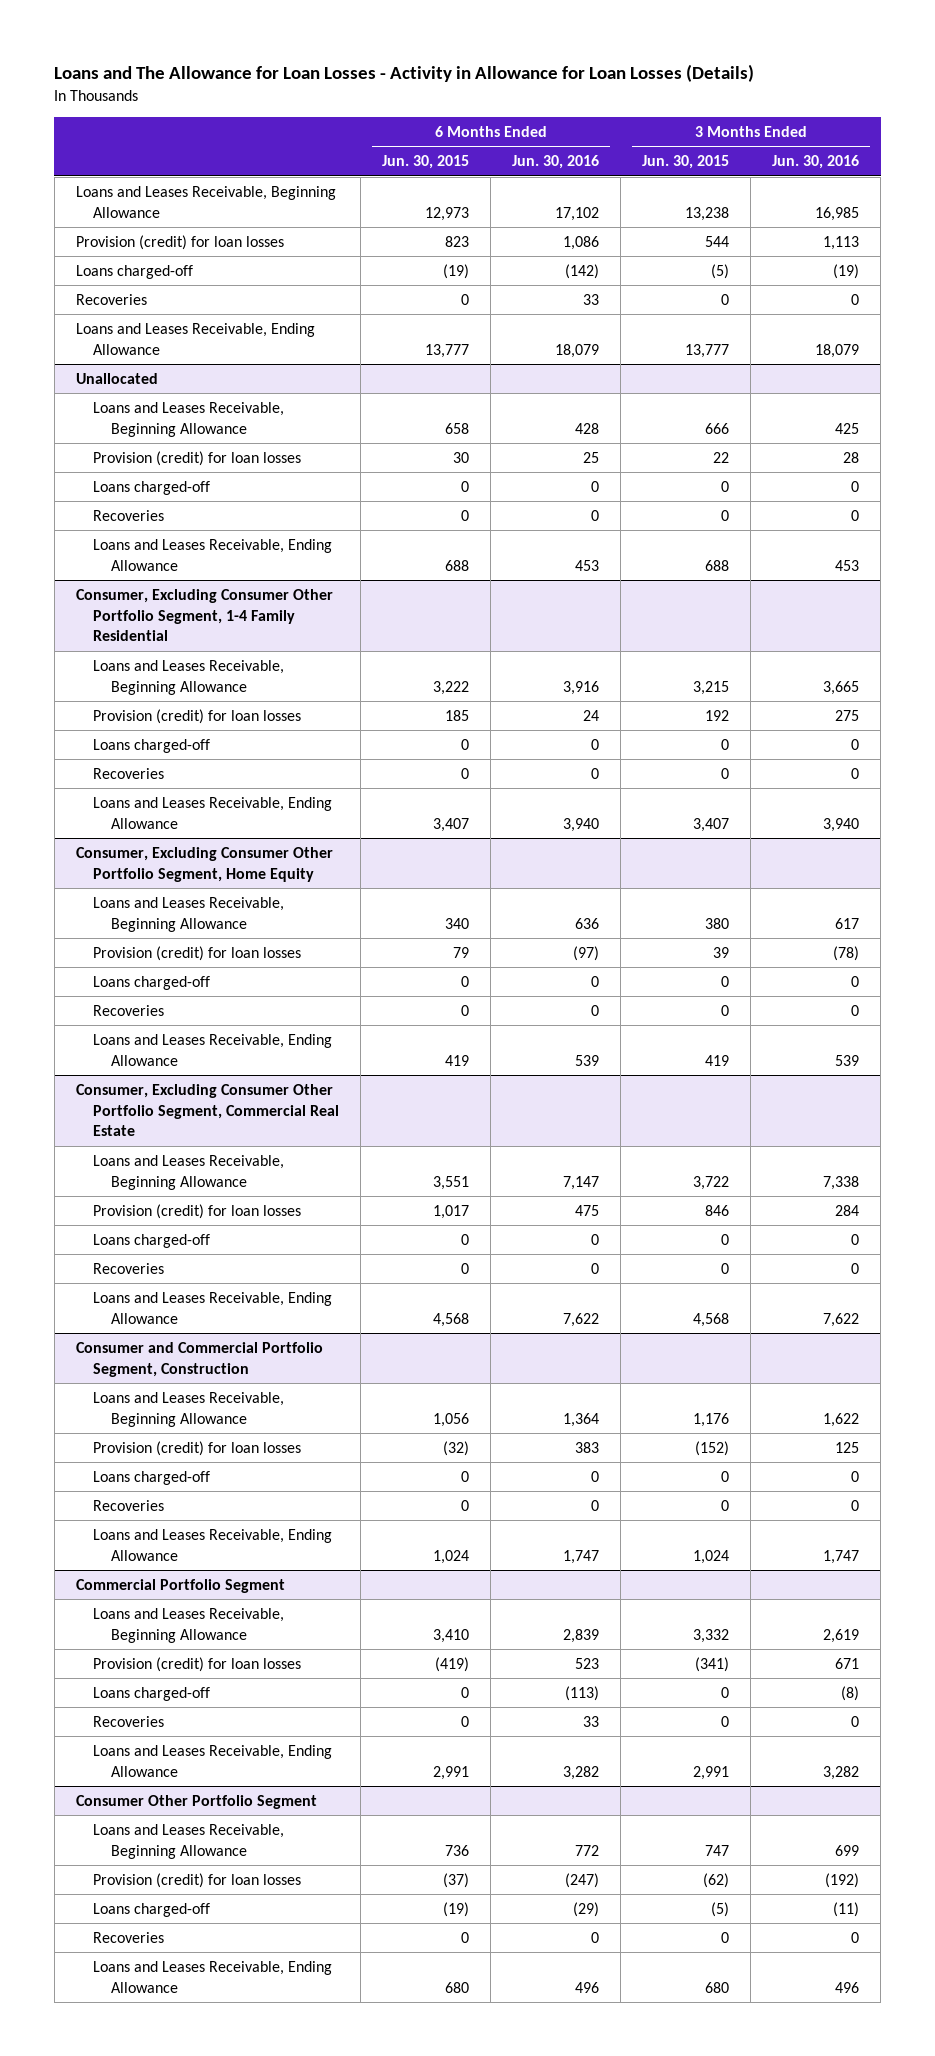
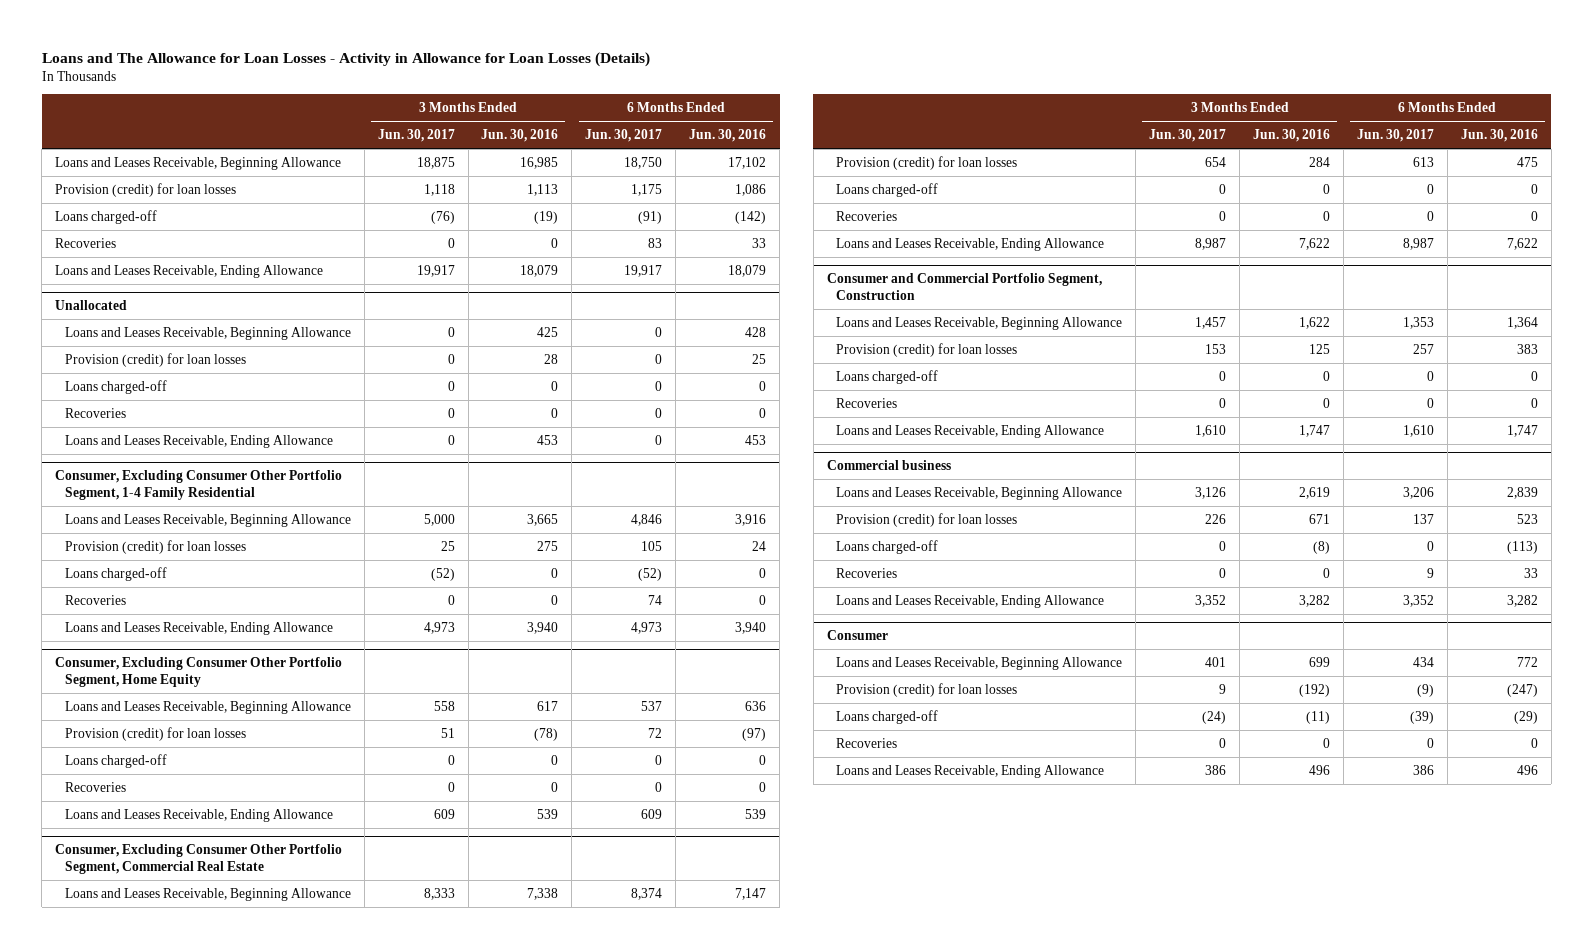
- | 6 Months Ended Jun. 30, 2015 | 6 Months Ended Jun. 30, 2016 | 3 Months Ended Jun. 30, 2015 | 3 Months Ended Jun. 30, 2016
+ | 3 Months Ended Jun. 30, 2017 | 3 Months Ended Jun. 30, 2016 | 6 Months Ended Jun. 30, 2017 | 6 Months Ended Jun. 30, 2016
- Commercial Portfolio Segment
+ Commercial business
- Consumer Other Portfolio Segment
+ Consumer

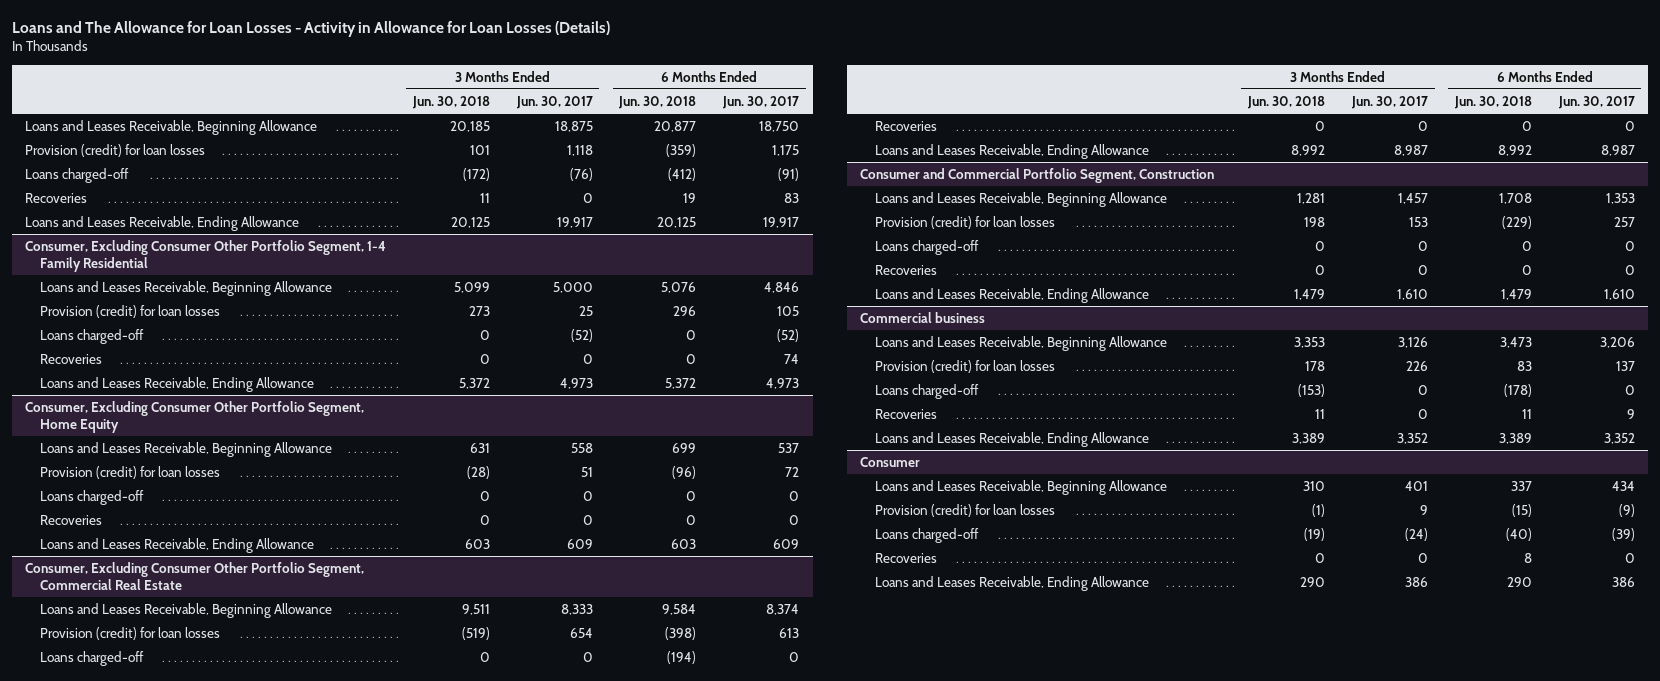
- | 3 Months Ended Jun. 30, 2017 | 3 Months Ended Jun. 30, 2016 | 6 Months Ended Jun. 30, 2017 | 6 Months Ended Jun. 30, 2016
+ | 3 Months Ended Jun. 30, 2018 | 3 Months Ended Jun. 30, 2017 | 6 Months Ended Jun. 30, 2018 | 6 Months Ended Jun. 30, 2017
- Unallocated
- Loans and Leases Receivable, Beginning Allowance | 0 | 425 | 0 | 428
- Provision (credit) for loan losses | 0 | 28 | 0 | 25
- Loans charged-off | 0 | 0 | 0 | 0
- Recoveries | 0 | 0 | 0 | 0
- Loans and Leases Receivable, Ending Allowance | 0 | 453 | 0 | 453

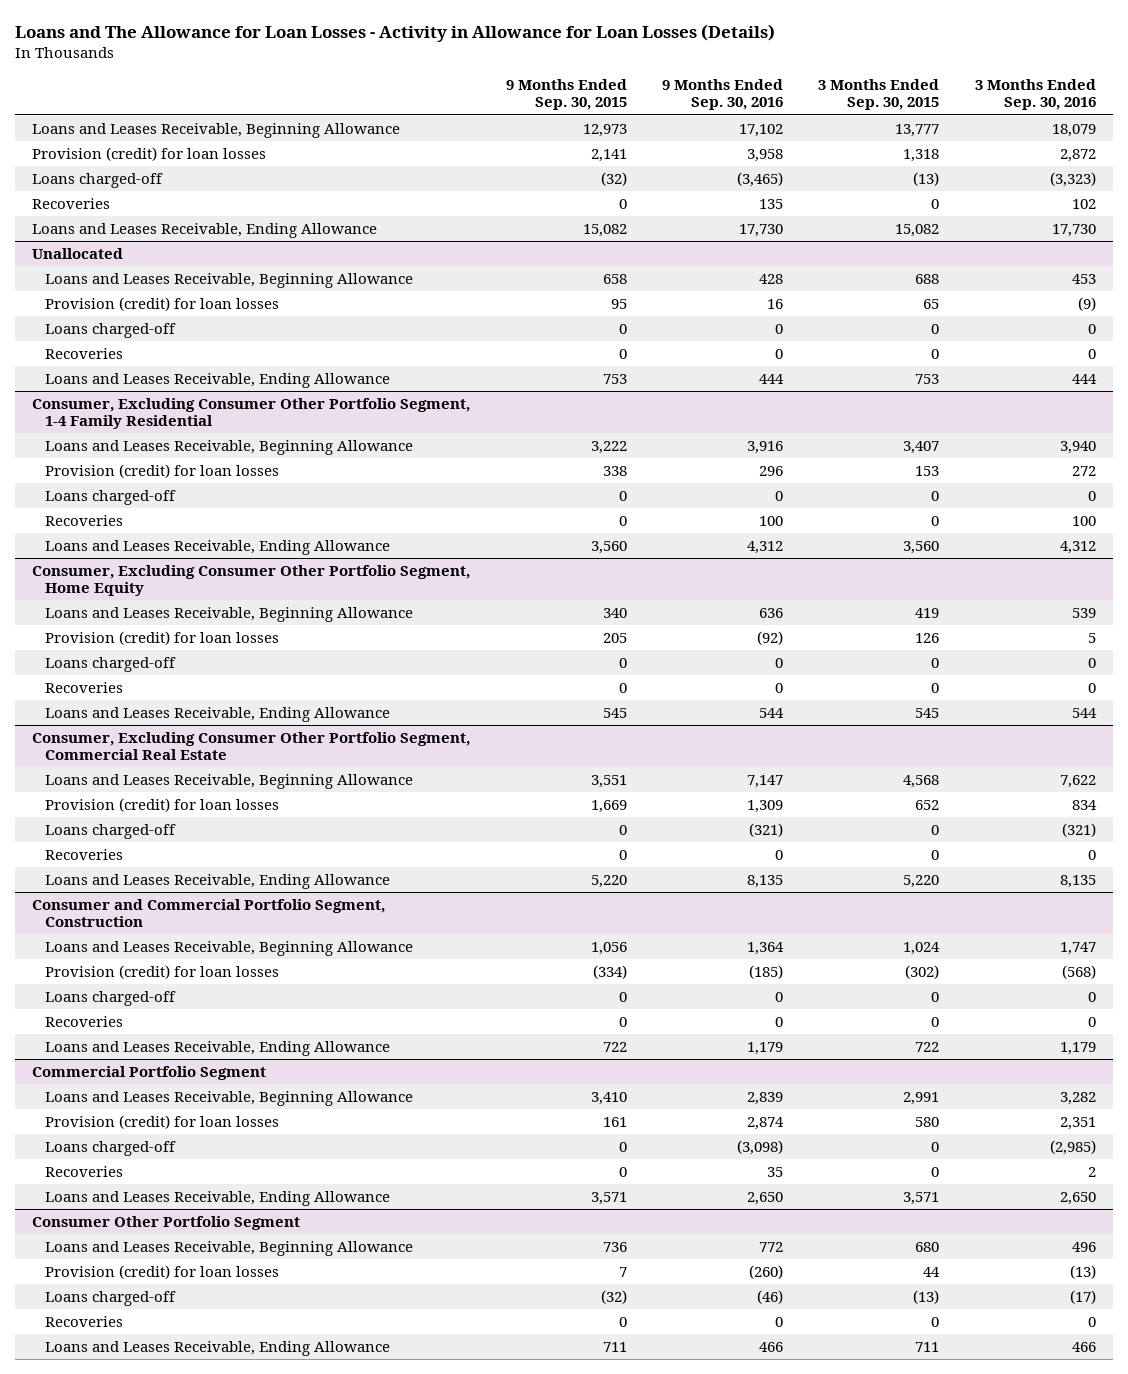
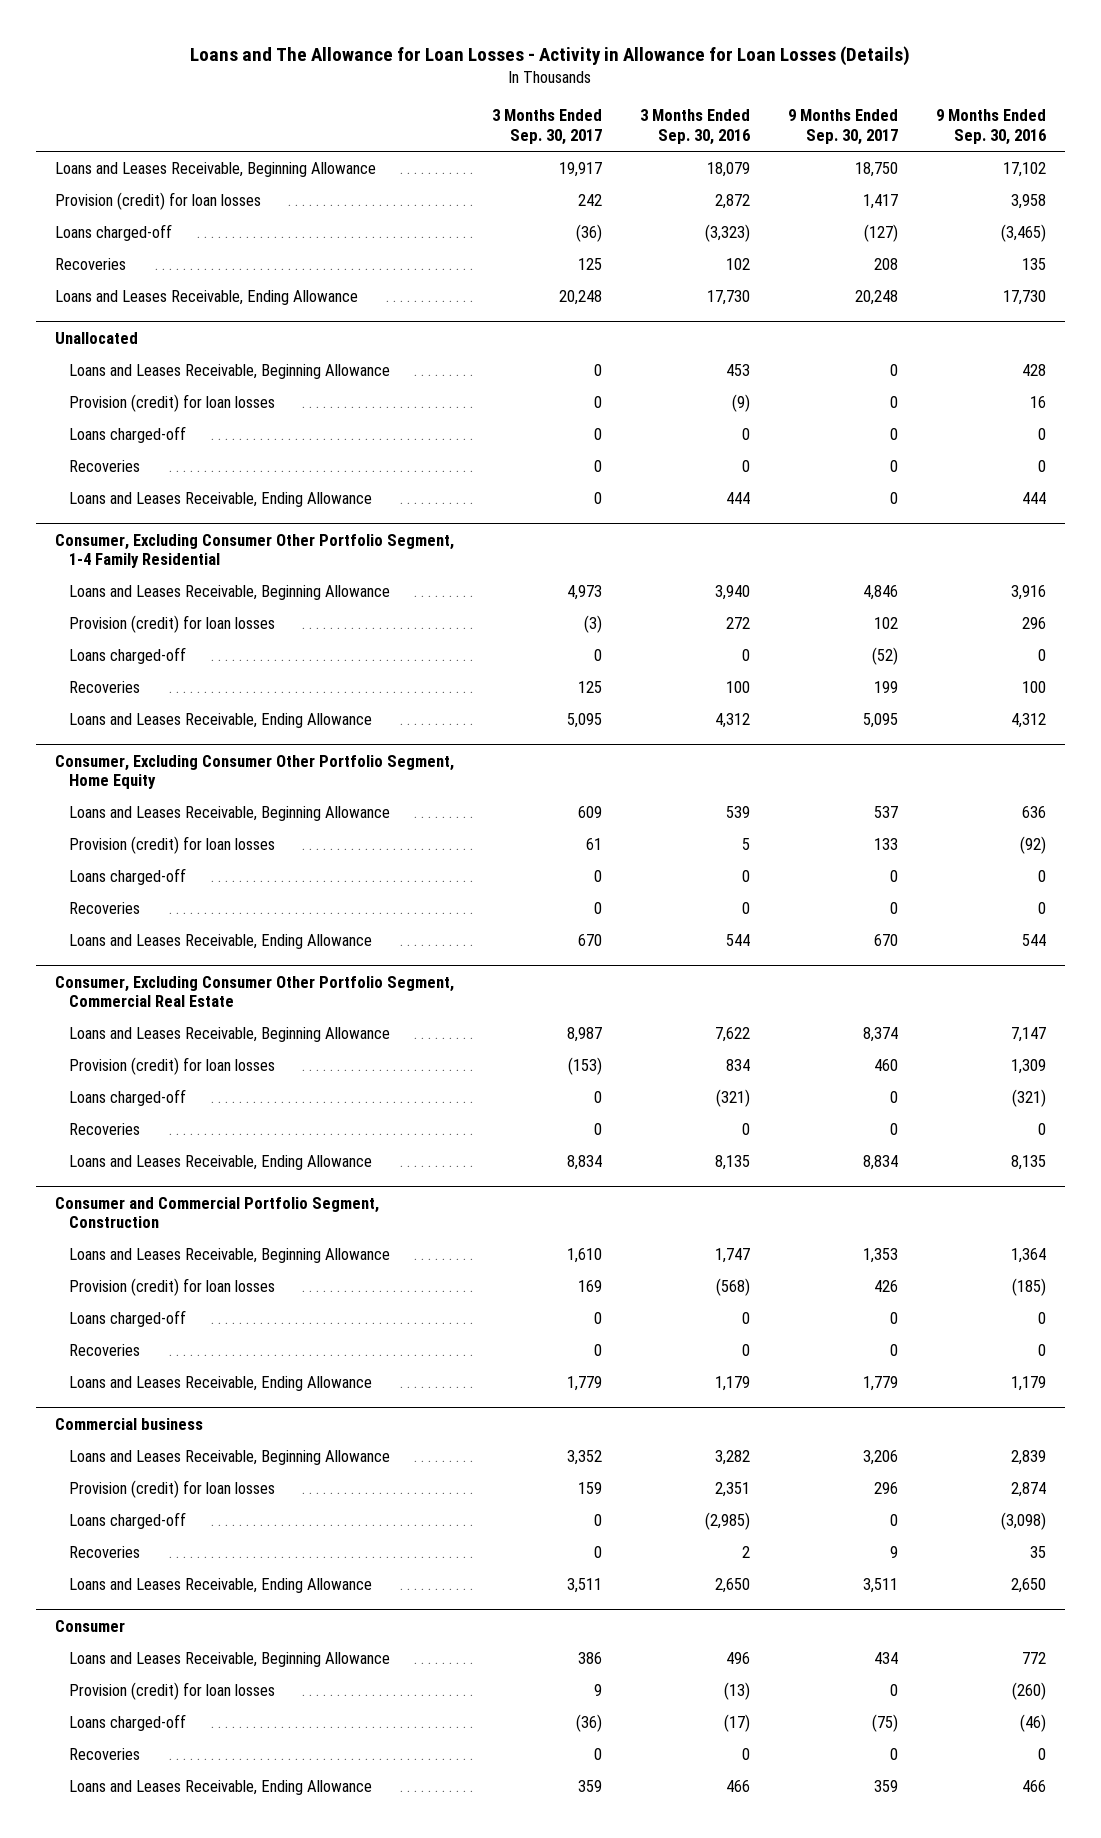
- | 9 Months Ended Sep. 30, 2015 | 9 Months Ended Sep. 30, 2016 | 3 Months Ended Sep. 30, 2015 | 3 Months Ended Sep. 30, 2016
+ | 3 Months Ended Sep. 30, 2017 | 3 Months Ended Sep. 30, 2016 | 9 Months Ended Sep. 30, 2017 | 9 Months Ended Sep. 30, 2016
- Commercial Portfolio Segment
+ Commercial business
- Consumer Other Portfolio Segment
+ Consumer

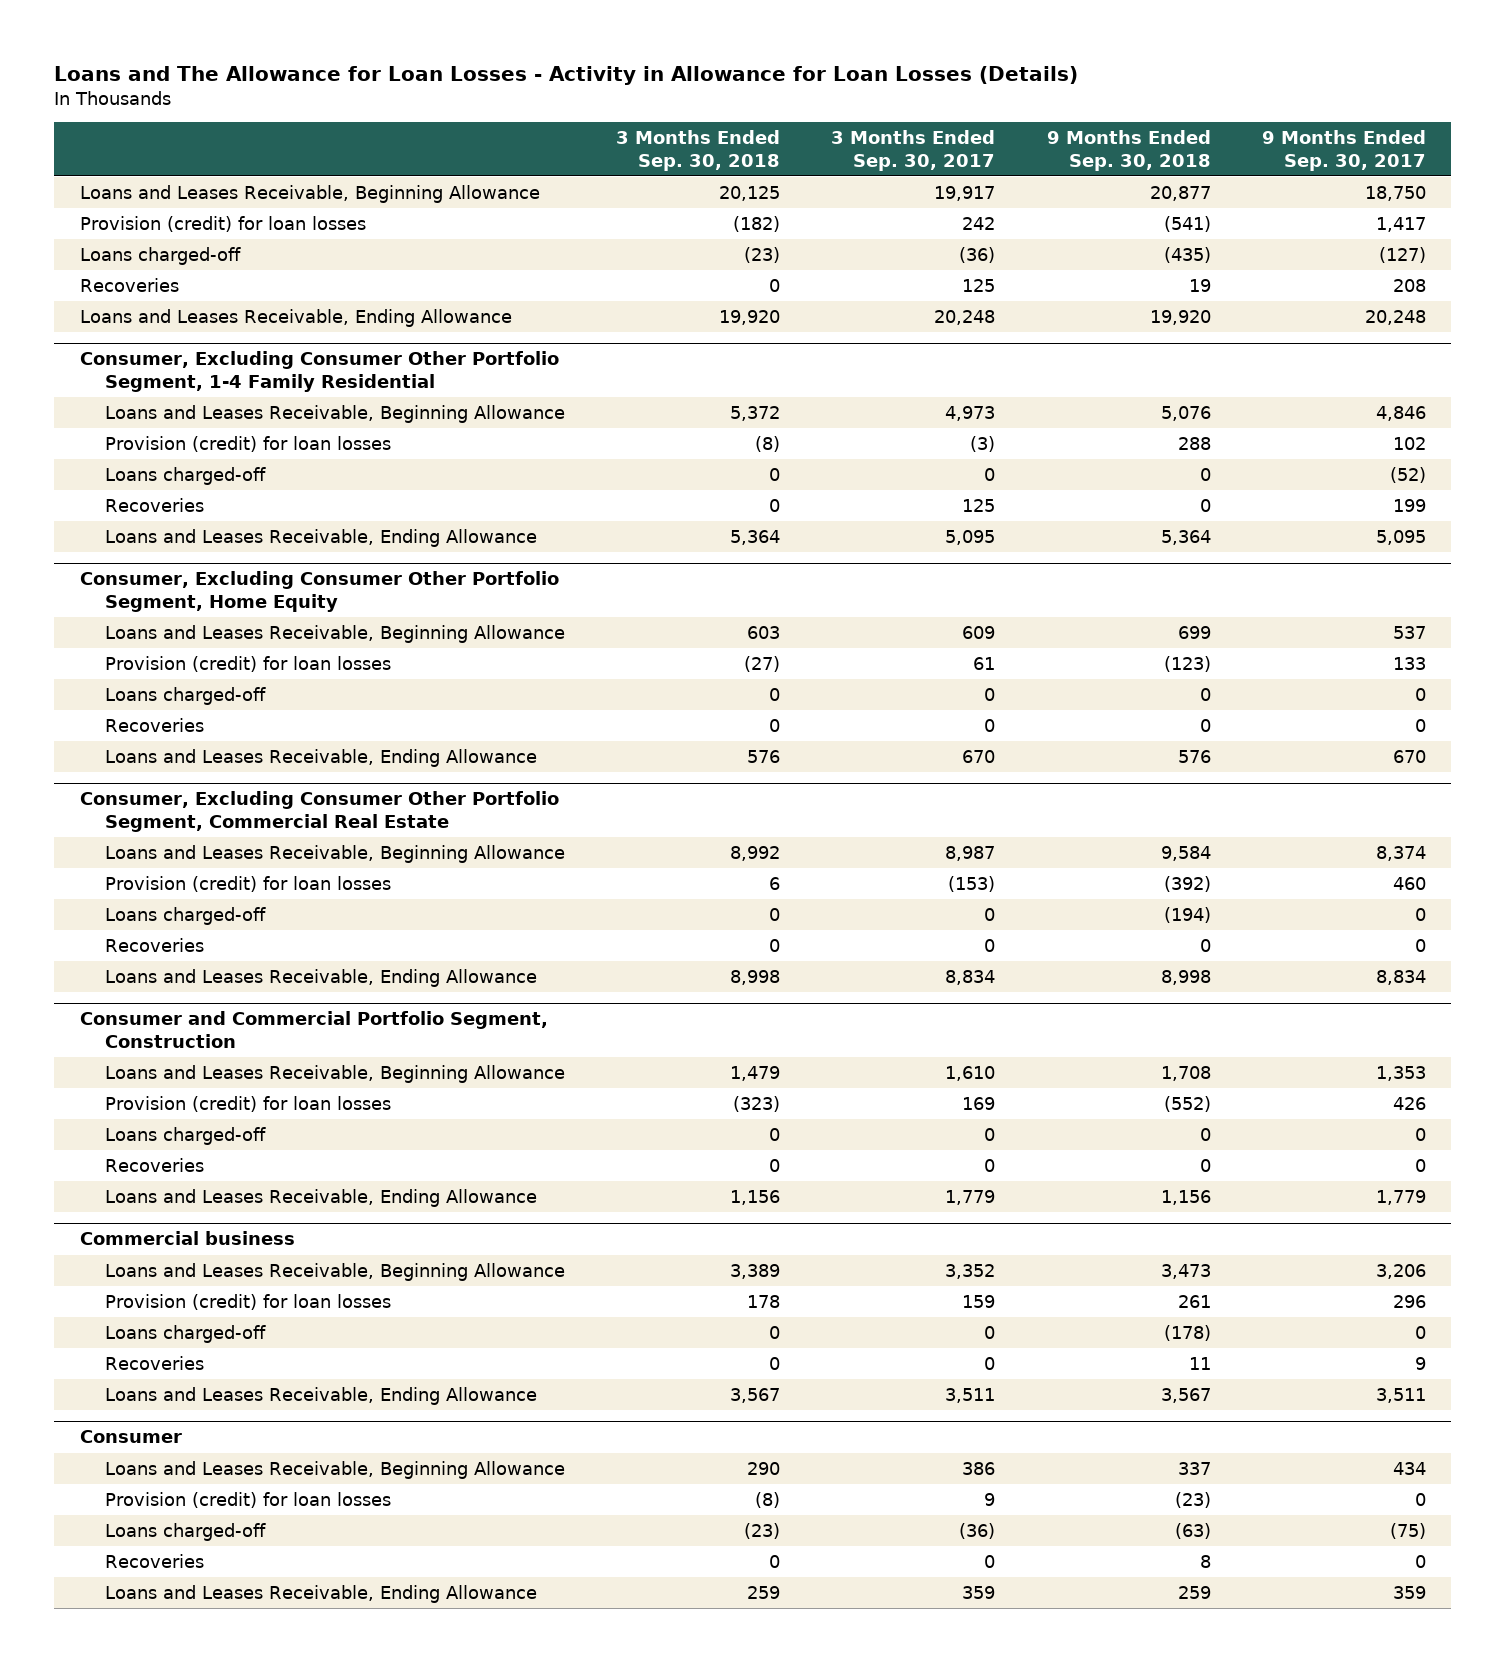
- | 3 Months Ended Sep. 30, 2017 | 3 Months Ended Sep. 30, 2016 | 9 Months Ended Sep. 30, 2017 | 9 Months Ended Sep. 30, 2016
+ | 3 Months Ended Sep. 30, 2018 | 3 Months Ended Sep. 30, 2017 | 9 Months Ended Sep. 30, 2018 | 9 Months Ended Sep. 30, 2017
- Unallocated
- Loans and Leases Receivable, Beginning Allowance | 0 | 453 | 0 | 428
- Provision (credit) for loan losses | 0 | (9) | 0 | 16
- Loans charged-off | 0 | 0 | 0 | 0
- Recoveries | 0 | 0 | 0 | 0
- Loans and Leases Receivable, Ending Allowance | 0 | 444 | 0 | 444

